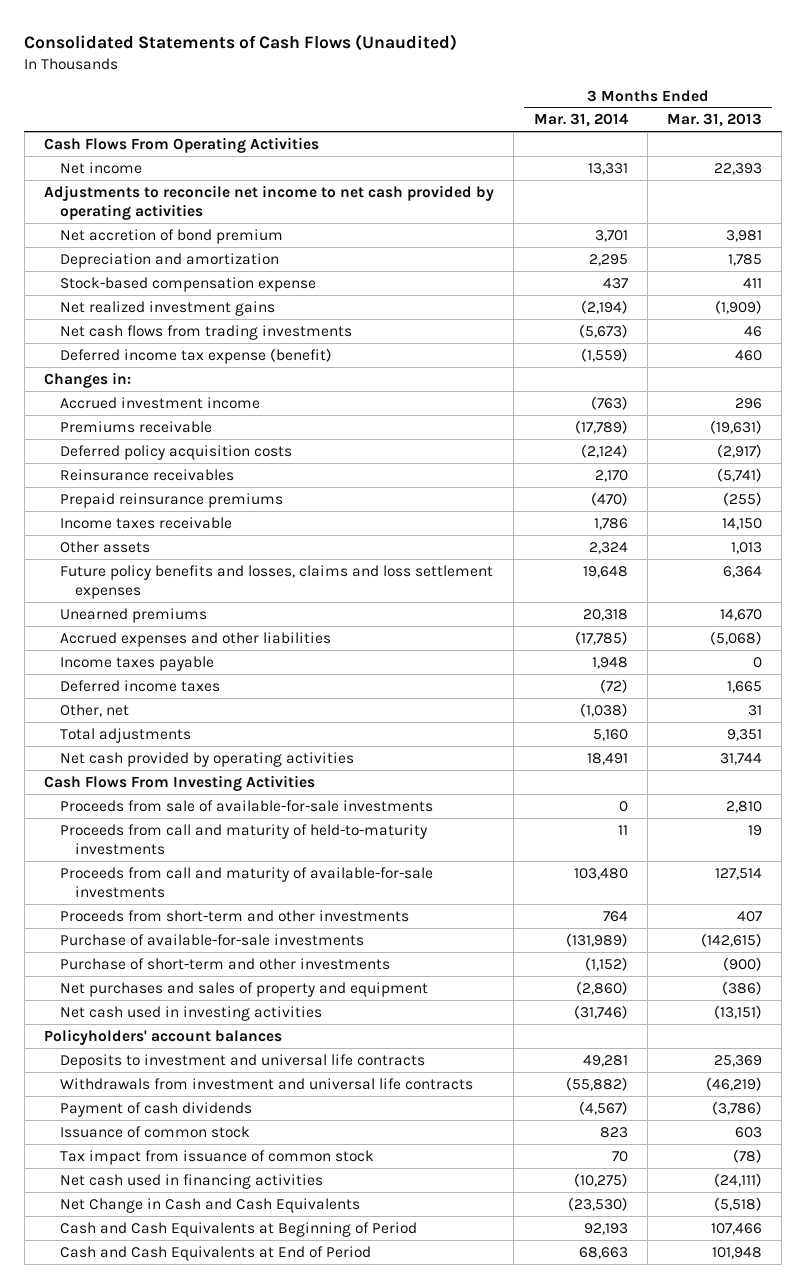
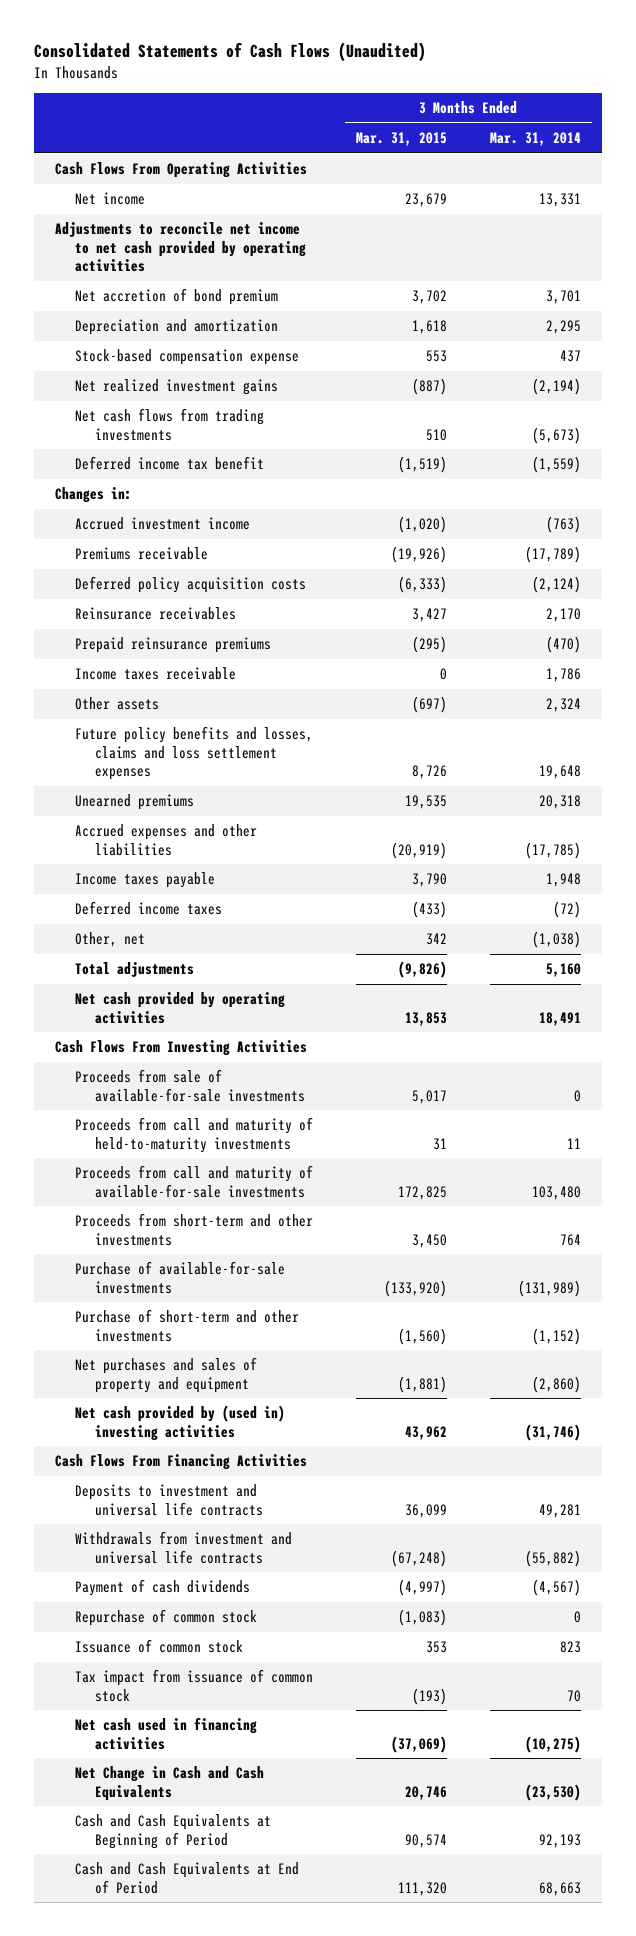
- | 3 Months Ended Mar. 31, 2014 | 3 Months Ended Mar. 31, 2013
+ | 3 Months Ended Mar. 31, 2015 | 3 Months Ended Mar. 31, 2014
- Deferred income tax expense (benefit) | (1,559) | 460
+ Deferred income tax benefit | (1,519) | (1,559)
- Net cash used in investing activities | (31,746) | (13,151)
- Policyholders' account balances
+ Net cash provided by (used in) investing activities | 43,962 | (31,746)
+ Cash Flows From Financing Activities
+ Repurchase of common stock | (1,083) | 0

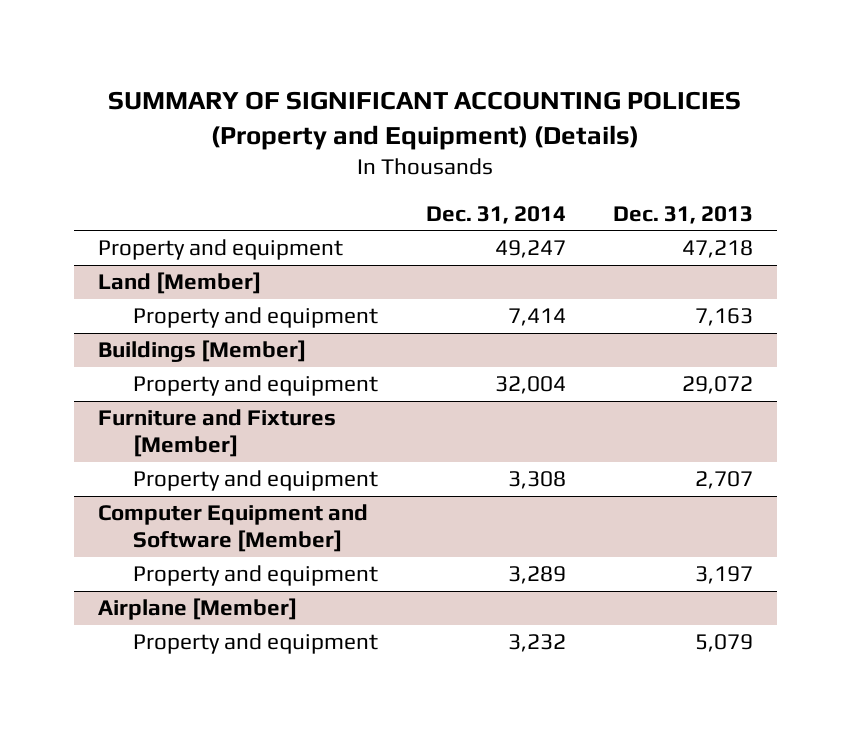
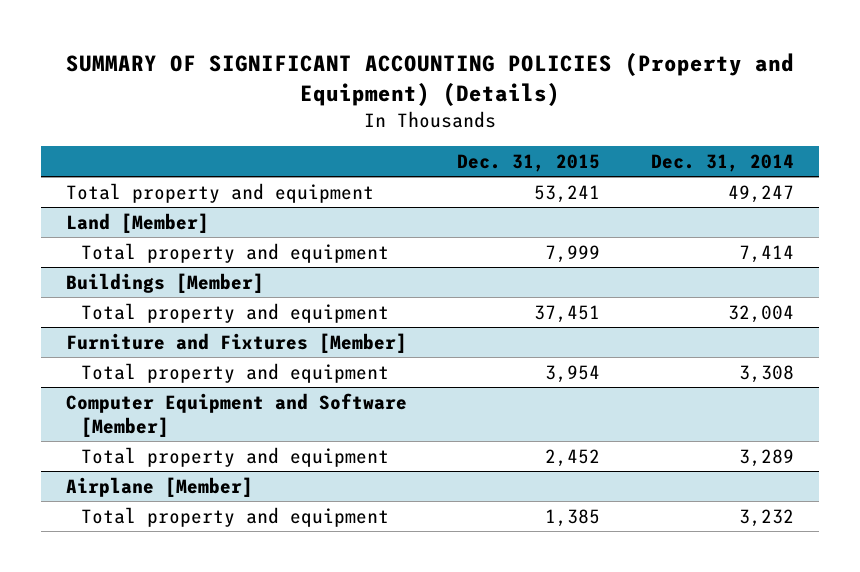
- | Dec. 31, 2014 | Dec. 31, 2013
+ | Dec. 31, 2015 | Dec. 31, 2014
- Property and equipment | 49,247 | 47,218
+ Total property and equipment | 53,241 | 49,247
@ Land [Member]
- Property and equipment | 7,414 | 7,163
+ Total property and equipment | 7,999 | 7,414
@ Buildings [Member]
- Property and equipment | 32,004 | 29,072
+ Total property and equipment | 37,451 | 32,004
@ Furniture and Fixtures [Member]
- Property and equipment | 3,308 | 2,707
+ Total property and equipment | 3,954 | 3,308
@ Computer Equipment and Software [Member]
- Property and equipment | 3,289 | 3,197
+ Total property and equipment | 2,452 | 3,289
@ Airplane [Member]
- Property and equipment | 3,232 | 5,079
+ Total property and equipment | 1,385 | 3,232

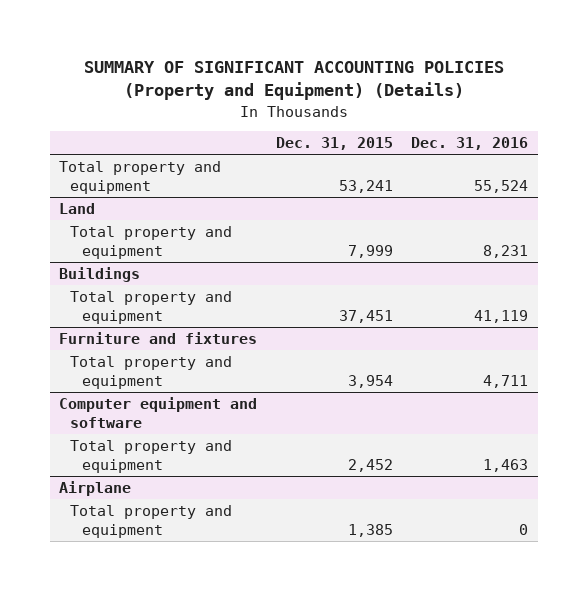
- | Dec. 31, 2015 | Dec. 31, 2014
+ | Dec. 31, 2015 | Dec. 31, 2016
- Land [Member]
+ Land
- Buildings [Member]
+ Buildings
- Furniture and Fixtures [Member]
+ Furniture and fixtures
- Computer Equipment and Software [Member]
+ Computer equipment and software
- Airplane [Member]
+ Airplane

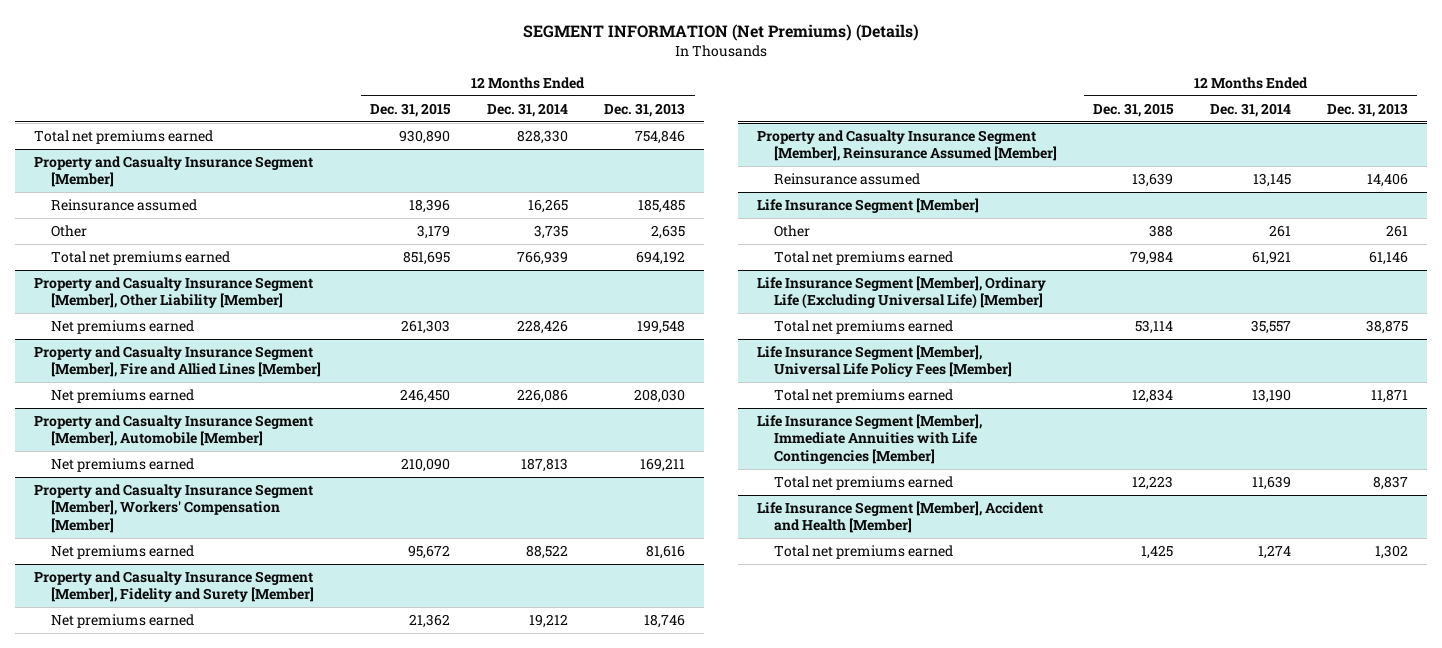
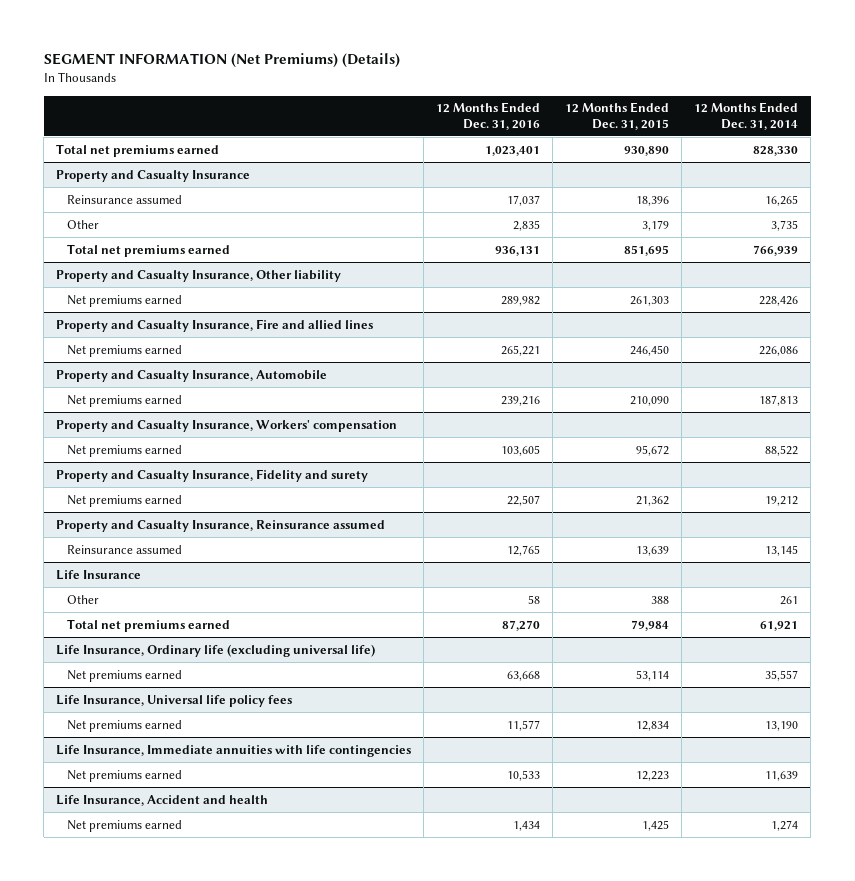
- | 12 Months Ended Dec. 31, 2015 | 12 Months Ended Dec. 31, 2014 | 12 Months Ended Dec. 31, 2013
+ | 12 Months Ended Dec. 31, 2016 | 12 Months Ended Dec. 31, 2015 | 12 Months Ended Dec. 31, 2014
- Property and Casualty Insurance Segment [Member]
+ Property and Casualty Insurance
- Property and Casualty Insurance Segment [Member], Other Liability [Member]
+ Property and Casualty Insurance, Other liability
- Property and Casualty Insurance Segment [Member], Fire and Allied Lines [Member]
+ Property and Casualty Insurance, Fire and allied lines
- Property and Casualty Insurance Segment [Member], Automobile [Member]
+ Property and Casualty Insurance, Automobile
- Property and Casualty Insurance Segment [Member], Workers' Compensation [Member]
+ Property and Casualty Insurance, Workers' compensation
- Property and Casualty Insurance Segment [Member], Fidelity and Surety [Member]
+ Property and Casualty Insurance, Fidelity and surety
- Property and Casualty Insurance Segment [Member], Reinsurance Assumed [Member]
+ Property and Casualty Insurance, Reinsurance assumed
- Life Insurance Segment [Member]
+ Life Insurance
- Life Insurance Segment [Member], Ordinary Life (Excluding Universal Life) [Member]
- Total net premiums earned | 53,114 | 35,557 | 38,875
- Life Insurance Segment [Member], Universal Life Policy Fees [Member]
- Total net premiums earned | 12,834 | 13,190 | 11,871
- Life Insurance Segment [Member], Immediate Annuities with Life Contingencies [Member]
- Total net premiums earned | 12,223 | 11,639 | 8,837
- Life Insurance Segment [Member], Accident and Health [Member]
- Total net premiums earned | 1,425 | 1,274 | 1,302
+ Life Insurance, Ordinary life (excluding universal life)
+ Net premiums earned | 63,668 | 53,114 | 35,557
+ Life Insurance, Universal life policy fees
+ Net premiums earned | 11,577 | 12,834 | 13,190
+ Life Insurance, Immediate annuities with life contingencies
+ Net premiums earned | 10,533 | 12,223 | 11,639
+ Life Insurance, Accident and health
+ Net premiums earned | 1,434 | 1,425 | 1,274

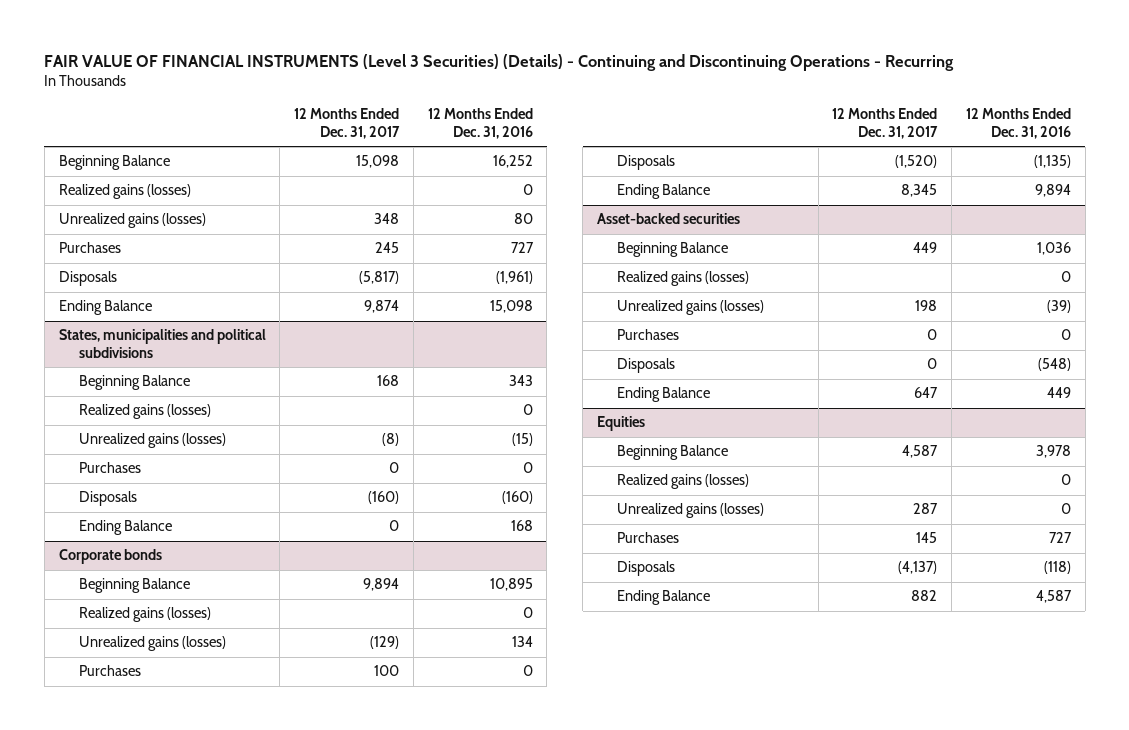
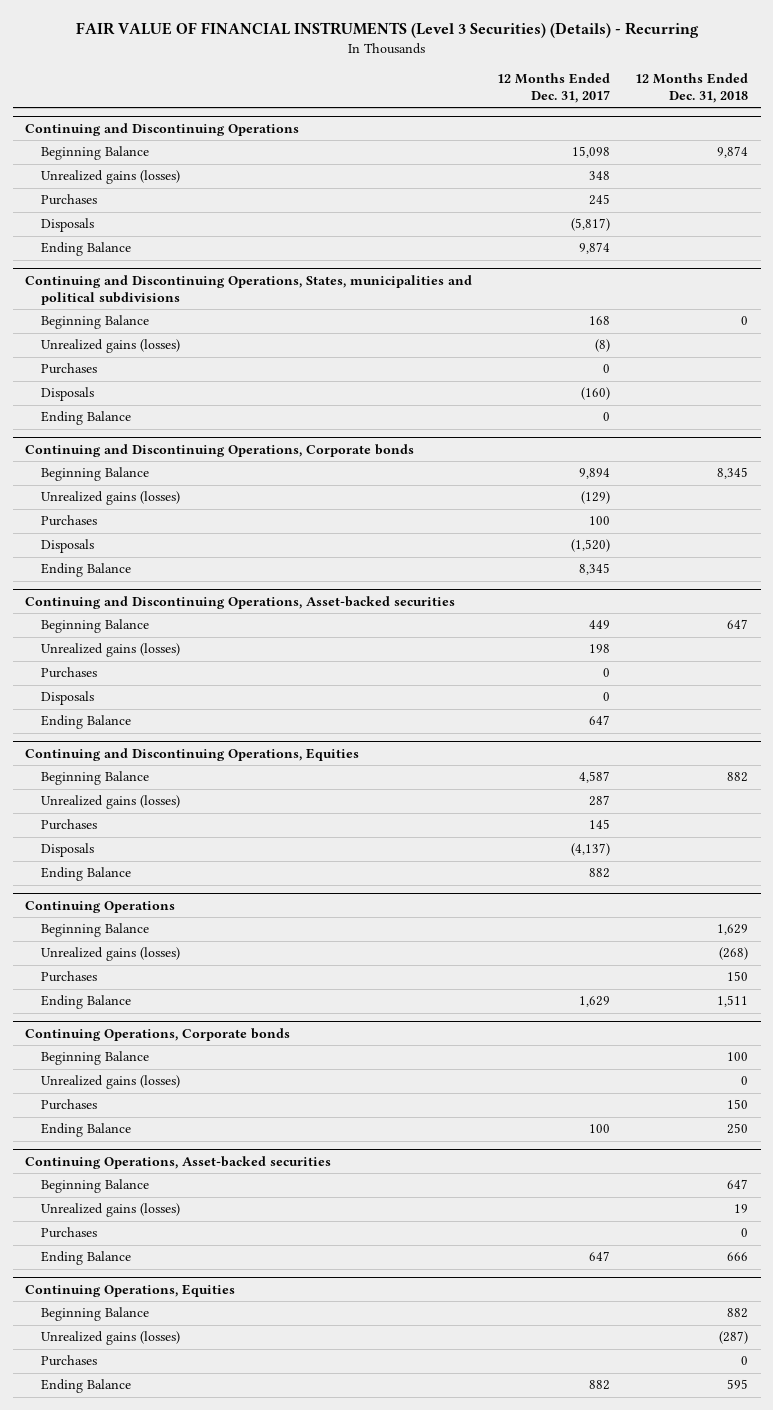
- FAIR VALUE OF FINANCIAL INSTRUMENTS (Level 3 Securities) (Details) - Continuing and Discontinuing Operations - Recurring
+ FAIR VALUE OF FINANCIAL INSTRUMENTS (Level 3 Securities) (Details) - Recurring
- | 12 Months Ended Dec. 31, 2017 | 12 Months Ended Dec. 31, 2016
+ | 12 Months Ended Dec. 31, 2017 | 12 Months Ended Dec. 31, 2018
+ Continuing and Discontinuing Operations
- Realized gains (losses) | | 0
- States, municipalities and political subdivisions
+ Continuing and Discontinuing Operations, States, municipalities and political subdivisions
- Realized gains (losses) | | 0
- Corporate bonds
+ Continuing and Discontinuing Operations, Corporate bonds
- Realized gains (losses) | | 0
- Asset-backed securities
+ Continuing and Discontinuing Operations, Asset-backed securities
- Realized gains (losses) | | 0
- Equities
+ Continuing and Discontinuing Operations, Equities
- Realized gains (losses) | | 0
+ Continuing Operations
+ Beginning Balance | | 1,629
+ Unrealized gains (losses) | | (268)
+ Purchases | | 150
+ Ending Balance | 1,629 | 1,511
+ Continuing Operations, Corporate bonds
+ Beginning Balance | | 100
+ Unrealized gains (losses) | | 0
+ Purchases | | 150
+ Ending Balance | 100 | 250
+ Continuing Operations, Asset-backed securities
+ Beginning Balance | | 647
+ Unrealized gains (losses) | | 19
+ Purchases | | 0
+ Ending Balance | 647 | 666
+ Continuing Operations, Equities
+ Beginning Balance | | 882
+ Unrealized gains (losses) | | (287)
+ Purchases | | 0
+ Ending Balance | 882 | 595

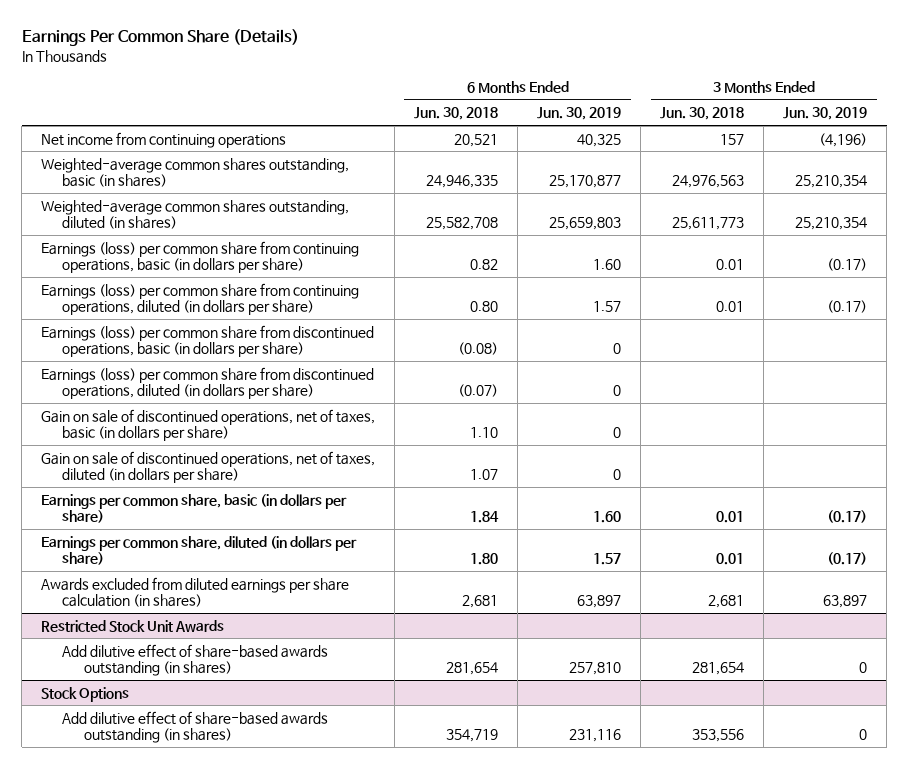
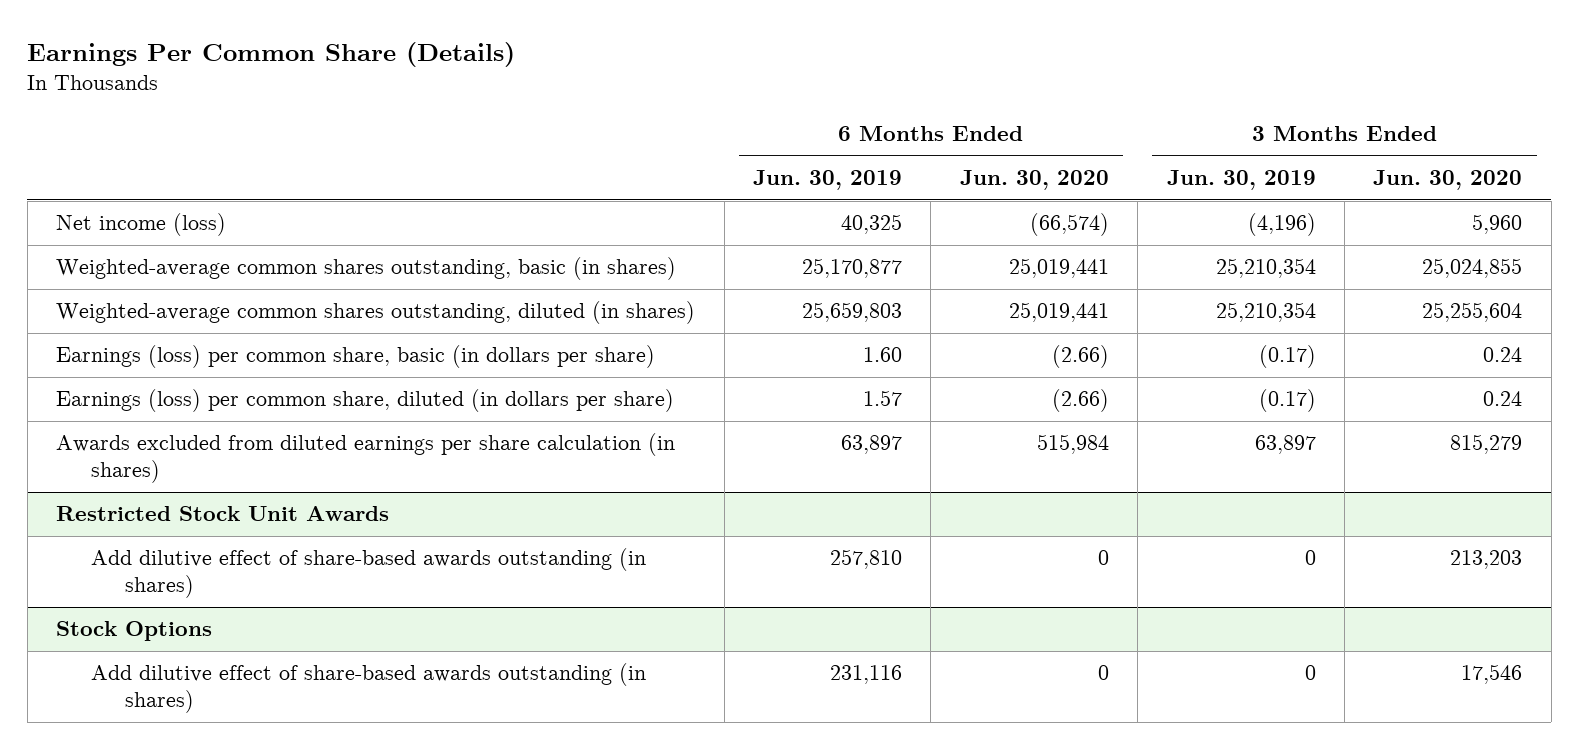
- | 6 Months Ended Jun. 30, 2018 | 6 Months Ended Jun. 30, 2019 | 3 Months Ended Jun. 30, 2018 | 3 Months Ended Jun. 30, 2019
+ | 6 Months Ended Jun. 30, 2019 | 6 Months Ended Jun. 30, 2020 | 3 Months Ended Jun. 30, 2019 | 3 Months Ended Jun. 30, 2020
- Net income from continuing operations | 20,521 | 40,325 | 157 | (4,196)
+ Net income (loss) | 40,325 | (66,574) | (4,196) | 5,960
- Earnings (loss) per common share from continuing operations, basic (in dollars per share) | 0.82 | 1.60 | 0.01 | (0.17)
- Earnings (loss) per common share from continuing operations, diluted (in dollars per share) | 0.80 | 1.57 | 0.01 | (0.17)
- Earnings (loss) per common share from discontinued operations, basic (in dollars per share) | (0.08) | 0 | |
- Earnings (loss) per common share from discontinued operations, diluted (in dollars per share) | (0.07) | 0 | |
- Gain on sale of discontinued operations, net of taxes, basic (in dollars per share) | 1.10 | 0 | |
- Gain on sale of discontinued operations, net of taxes, diluted (in dollars per share) | 1.07 | 0 | |
- Earnings per common share, basic (in dollars per share) | 1.84 | 1.60 | 0.01 | (0.17)
- Earnings per common share, diluted (in dollars per share) | 1.80 | 1.57 | 0.01 | (0.17)
+ Earnings (loss) per common share, basic (in dollars per share) | 1.60 | (2.66) | (0.17) | 0.24
+ Earnings (loss) per common share, diluted (in dollars per share) | 1.57 | (2.66) | (0.17) | 0.24

